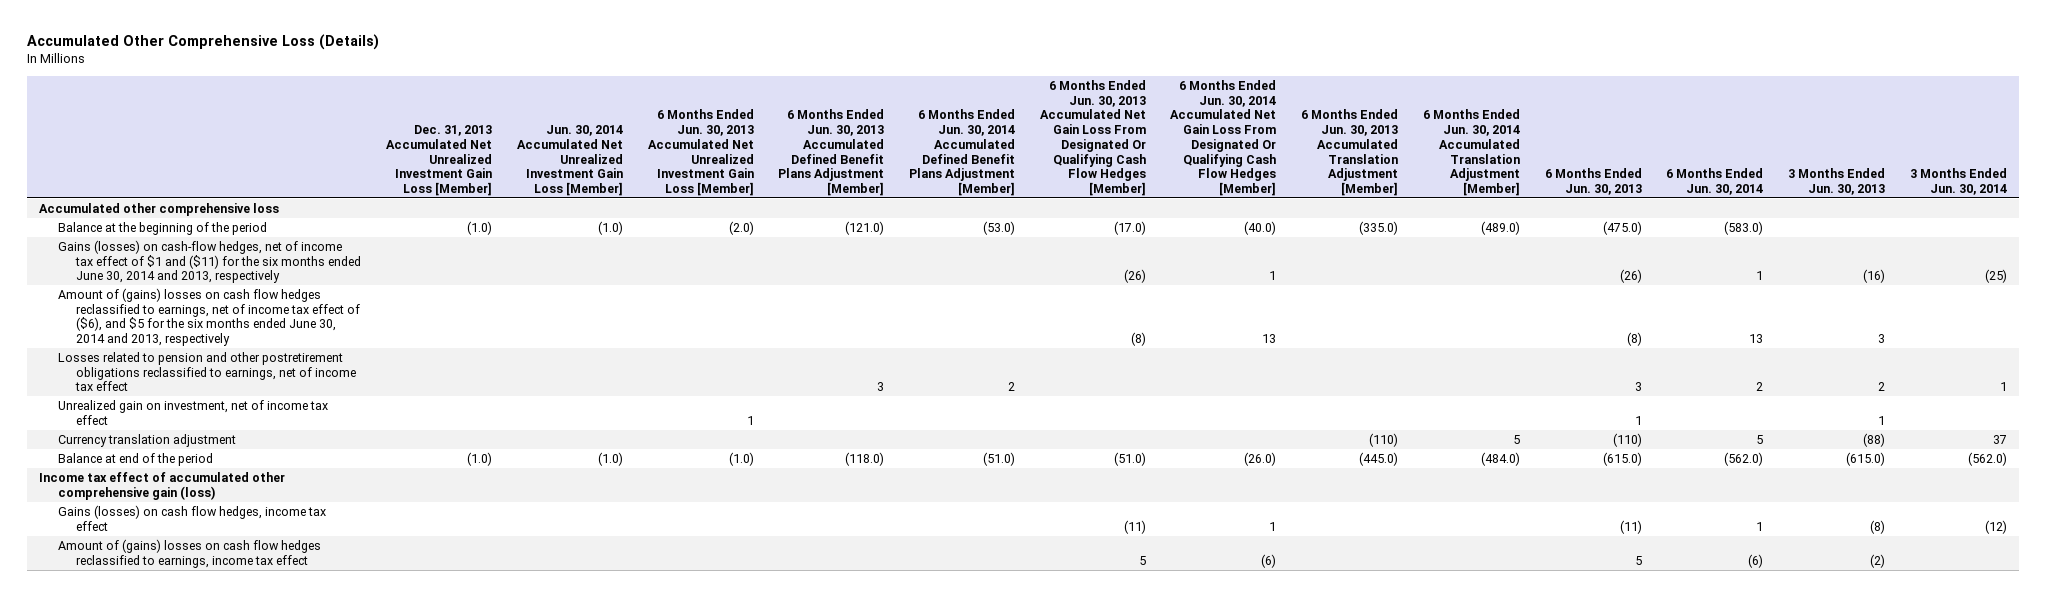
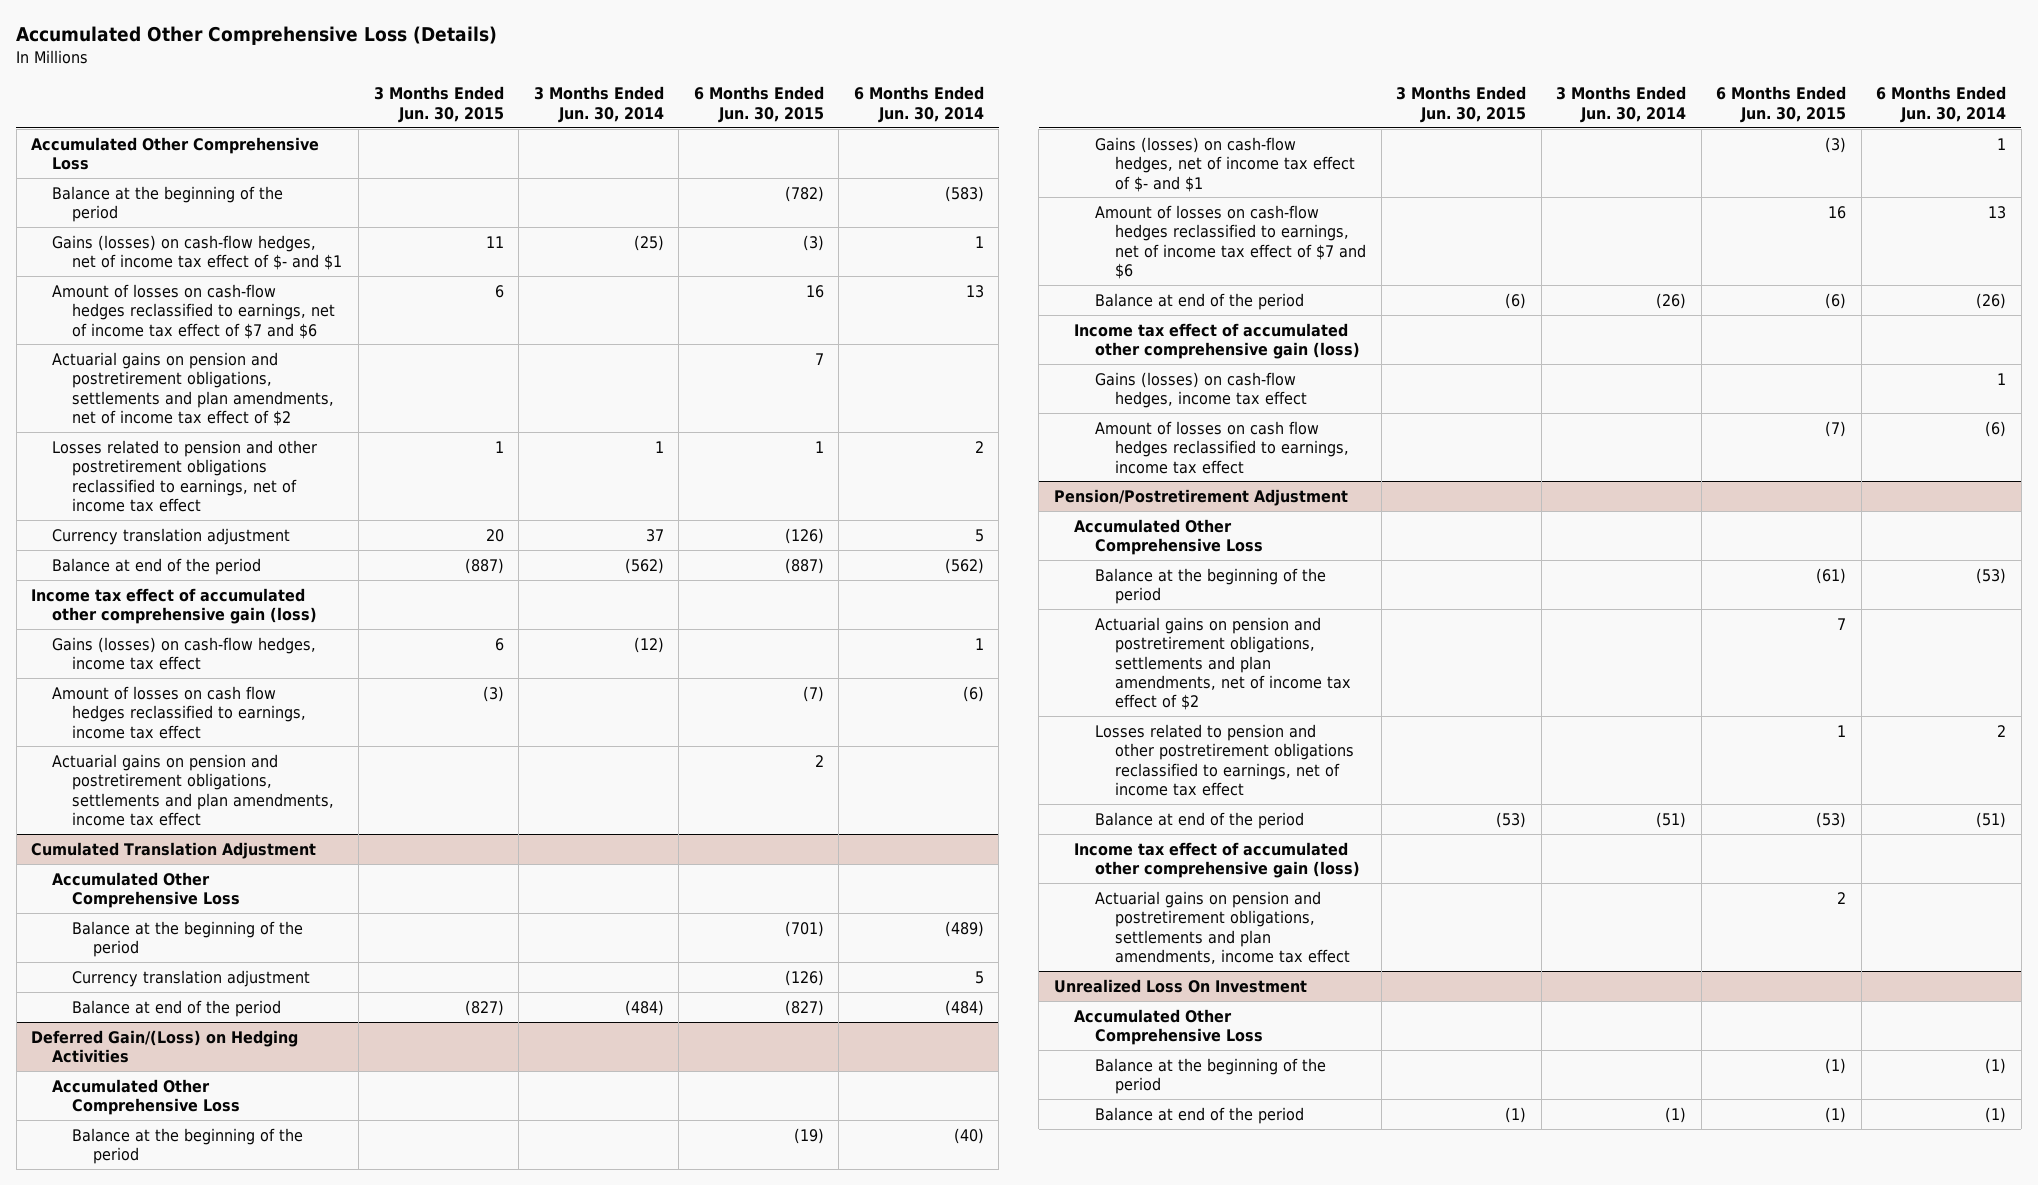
- | Dec. 31, 2013 Accumulated Net Unrealized Investment Gain Loss [Member] | Jun. 30, 2014 Accumulated Net Unrealized Investment Gain Loss [Member] | 6 Months Ended Jun. 30, 2013 Accumulated Net Unrealized Investment Gain Loss [Member] | 6 Months Ended Jun. 30, 2013 Accumulated Defined Benefit Plans Adjustment [Member] | 6 Months Ended Jun. 30, 2014 Accumulated Defined Benefit Plans Adjustment [Member] | 6 Months Ended Jun. 30, 2013 Accumulated Net Gain Loss From Designated Or Qualifying Cash Flow Hedges [Member] | 6 Months Ended Jun. 30, 2014 Accumulated Net Gain Loss From Designated Or Qualifying Cash Flow Hedges [Member] | 6 Months Ended Jun. 30, 2013 Accumulated Translation Adjustment [Member] | 6 Months Ended Jun. 30, 2014 Accumulated Translation Adjustment [Member] | 6 Months Ended Jun. 30, 2013 | 6 Months Ended Jun. 30, 2014 | 3 Months Ended Jun. 30, 2013 | 3 Months Ended Jun. 30, 2014
+ | 3 Months Ended Jun. 30, 2015 | 3 Months Ended Jun. 30, 2014 | 6 Months Ended Jun. 30, 2015 | 6 Months Ended Jun. 30, 2014
- Accumulated other comprehensive loss
- Balance at the beginning of the period | (1.0) | (1.0) | (2.0) | (121.0) | (53.0) | (17.0) | (40.0) | (335.0) | (489.0) | (475.0) | (583.0) | |
- Gains (losses) on cash-flow hedges, net of income tax effect of $1 and ($11) for the six months ended June 30, 2014 and 2013, respectively | | | | | | (26) | 1 | | | (26) | 1 | (16) | (25)
- Amount of (gains) losses on cash flow hedges reclassified to earnings, net of income tax effect of ($6), and $5 for the six months ended June 30, 2014 and 2013, respectively | | | | | | (8) | 13 | | | (8) | 13 | 3 |
+ Accumulated Other Comprehensive Loss
+ Balance at the beginning of the period | | | (782) | (583)
+ Gains (losses) on cash-flow hedges, net of income tax effect of $- and $1 | 11 | (25) | (3) | 1
+ Amount of losses on cash-flow hedges reclassified to earnings, net of income tax effect of $7 and $6 | 6 | | 16 | 13
+ Actuarial gains on pension and postretirement obligations, settlements and plan amendments, net of income tax effect of $2 | | | 7 |
- Unrealized gain on investment, net of income tax effect | | | 1 | | | | | | | 1 | | 1 |
- Balance at end of the period | (1.0) | (1.0) | (1.0) | (118.0) | (51.0) | (51.0) | (26.0) | (445.0) | (484.0) | (615.0) | (562.0) | (615.0) | (562.0)
+ Balance at end of the period | (887) | (562) | (887) | (562)
- Gains (losses) on cash flow hedges, income tax effect | | | | | | (11) | 1 | | | (11) | 1 | (8) | (12)
- Amount of (gains) losses on cash flow hedges reclassified to earnings, income tax effect | | | | | | 5 | (6) | | | 5 | (6) | (2) |
+ Gains (losses) on cash-flow hedges, income tax effect | 6 | (12) | | 1
+ Amount of losses on cash flow hedges reclassified to earnings, income tax effect | (3) | | (7) | (6)
+ Actuarial gains on pension and postretirement obligations, settlements and plan amendments, income tax effect | | | 2 |
+ Cumulated Translation Adjustment
+ Accumulated Other Comprehensive Loss
+ Balance at the beginning of the period | | | (701) | (489)
+ Currency translation adjustment | | | (126) | 5
+ Balance at end of the period | (827) | (484) | (827) | (484)
+ Deferred Gain/(Loss) on Hedging Activities
+ Accumulated Other Comprehensive Loss
+ Balance at the beginning of the period | | | (19) | (40)
+ Gains (losses) on cash-flow hedges, net of income tax effect of $- and $1 | | | (3) | 1
+ Amount of losses on cash-flow hedges reclassified to earnings, net of income tax effect of $7 and $6 | | | 16 | 13
+ Balance at end of the period | (6) | (26) | (6) | (26)
+ Income tax effect of accumulated other comprehensive gain (loss)
+ Gains (losses) on cash-flow hedges, income tax effect | | | | 1
+ Amount of losses on cash flow hedges reclassified to earnings, income tax effect | | | (7) | (6)
+ Pension/Postretirement Adjustment
+ Accumulated Other Comprehensive Loss
+ Balance at the beginning of the period | | | (61) | (53)
+ Actuarial gains on pension and postretirement obligations, settlements and plan amendments, net of income tax effect of $2 | | | 7 |
+ Losses related to pension and other postretirement obligations reclassified to earnings, net of income tax effect | | | 1 | 2
+ Balance at end of the period | (53) | (51) | (53) | (51)
+ Income tax effect of accumulated other comprehensive gain (loss)
+ Actuarial gains on pension and postretirement obligations, settlements and plan amendments, income tax effect | | | 2 |
+ Unrealized Loss On Investment
+ Accumulated Other Comprehensive Loss
+ Balance at the beginning of the period | | | (1) | (1)
+ Balance at end of the period | (1) | (1) | (1) | (1)

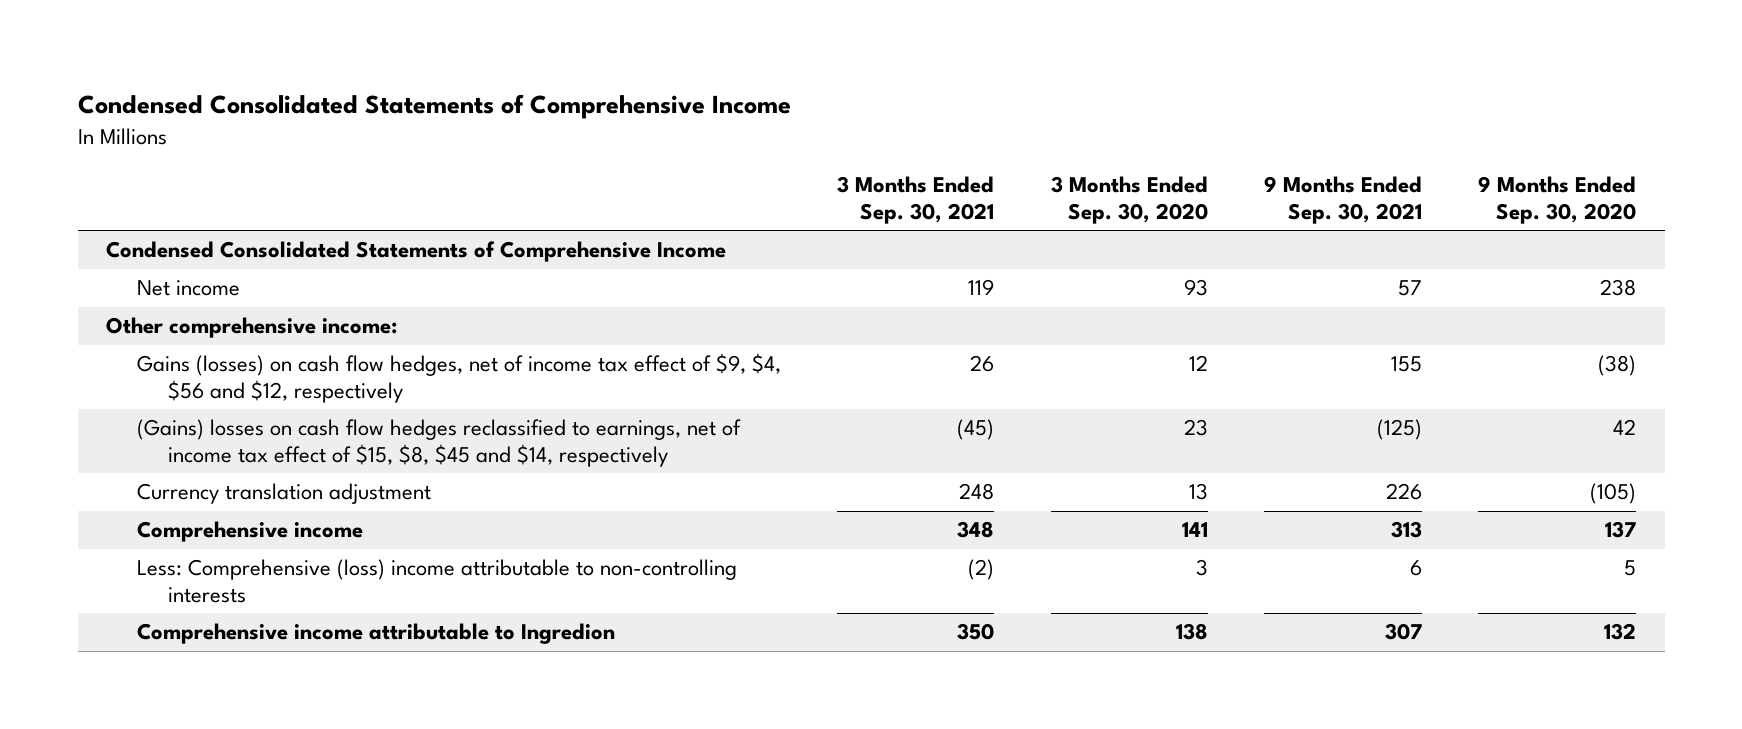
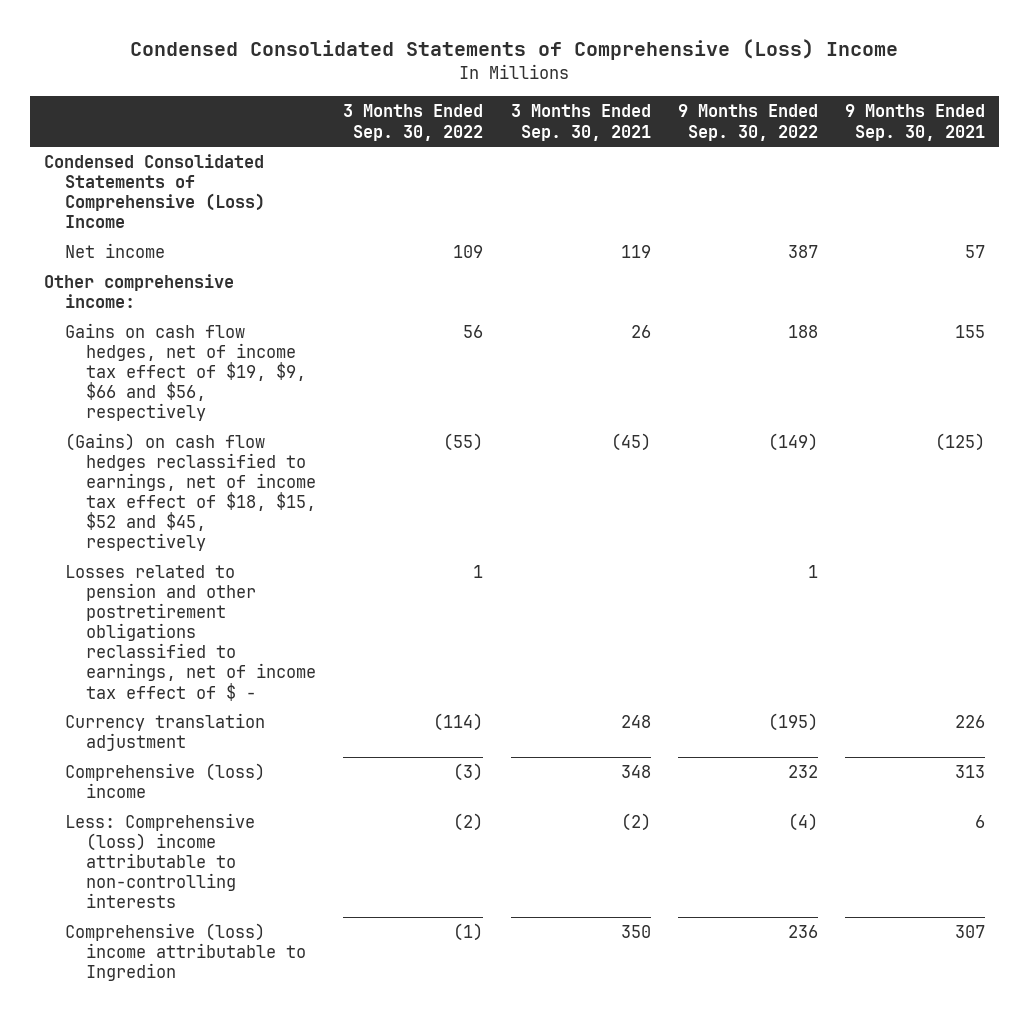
- Condensed Consolidated Statements of Comprehensive Income
+ Condensed Consolidated Statements of Comprehensive (Loss) Income
- | 3 Months Ended Sep. 30, 2021 | 3 Months Ended Sep. 30, 2020 | 9 Months Ended Sep. 30, 2021 | 9 Months Ended Sep. 30, 2020
+ | 3 Months Ended Sep. 30, 2022 | 3 Months Ended Sep. 30, 2021 | 9 Months Ended Sep. 30, 2022 | 9 Months Ended Sep. 30, 2021
- Condensed Consolidated Statements of Comprehensive Income
+ Condensed Consolidated Statements of Comprehensive (Loss) Income
- Gains (losses) on cash flow hedges, net of income tax effect of $9, $4, $56 and $12, respectively | 26 | 12 | 155 | (38)
- (Gains) losses on cash flow hedges reclassified to earnings, net of income tax effect of $15, $8, $45 and $14, respectively | (45) | 23 | (125) | 42
+ Gains on cash flow hedges, net of income tax effect of $19, $9, $66 and $56, respectively | 56 | 26 | 188 | 155
+ (Gains) on cash flow hedges reclassified to earnings, net of income tax effect of $18, $15, $52 and $45, respectively | (55) | (45) | (149) | (125)
+ Losses related to pension and other postretirement obligations reclassified to earnings, net of income tax effect of $ - | 1 | | 1 |
- Comprehensive income | 348 | 141 | 313 | 137
+ Comprehensive (loss) income | (3) | 348 | 232 | 313
- Comprehensive income attributable to Ingredion | 350 | 138 | 307 | 132
+ Comprehensive (loss) income attributable to Ingredion | (1) | 350 | 236 | 307

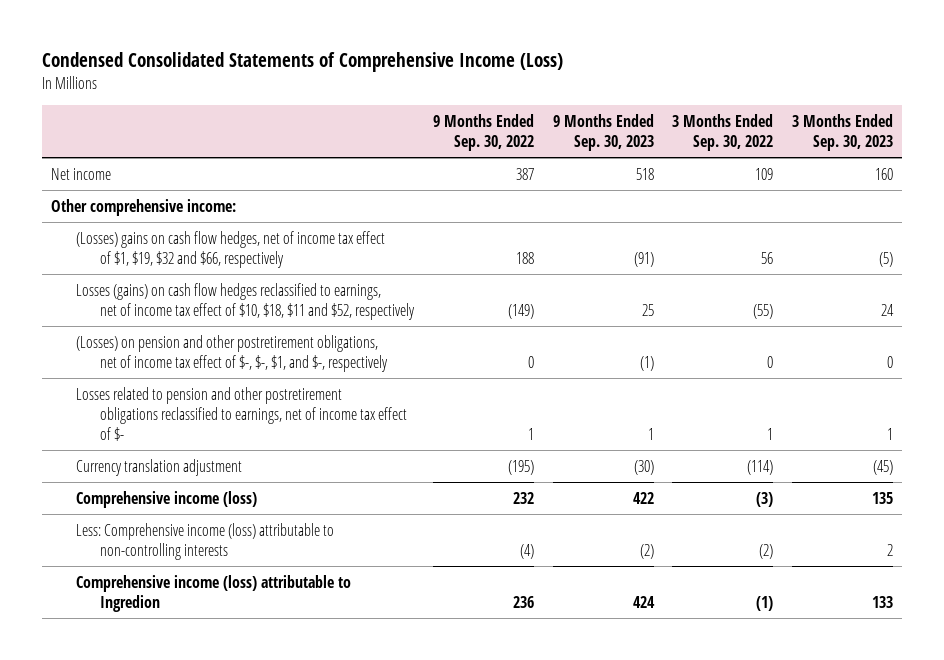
- Condensed Consolidated Statements of Comprehensive (Loss) Income
+ Condensed Consolidated Statements of Comprehensive Income (Loss)
- | 3 Months Ended Sep. 30, 2022 | 3 Months Ended Sep. 30, 2021 | 9 Months Ended Sep. 30, 2022 | 9 Months Ended Sep. 30, 2021
+ | 9 Months Ended Sep. 30, 2022 | 9 Months Ended Sep. 30, 2023 | 3 Months Ended Sep. 30, 2022 | 3 Months Ended Sep. 30, 2023
- Condensed Consolidated Statements of Comprehensive (Loss) Income
- Gains on cash flow hedges, net of income tax effect of $19, $9, $66 and $56, respectively | 56 | 26 | 188 | 155
- (Gains) on cash flow hedges reclassified to earnings, net of income tax effect of $18, $15, $52 and $45, respectively | (55) | (45) | (149) | (125)
- Losses related to pension and other postretirement obligations reclassified to earnings, net of income tax effect of $ - | 1 | | 1 |
+ (Losses) gains on cash flow hedges, net of income tax effect of $1, $19, $32 and $66, respectively | 188 | (91) | 56 | (5)
+ Losses (gains) on cash flow hedges reclassified to earnings, net of income tax effect of $10, $18, $11 and $52, respectively | (149) | 25 | (55) | 24
+ (Losses) on pension and other postretirement obligations, net of income tax effect of $-, $-, $1, and $-, respectively | 0 | (1) | 0 | 0
+ Losses related to pension and other postretirement obligations reclassified to earnings, net of income tax effect of $- | 1 | 1 | 1 | 1
- Comprehensive (loss) income | (3) | 348 | 232 | 313
- Less: Comprehensive (loss) income attributable to non-controlling interests | (2) | (2) | (4) | 6
- Comprehensive (loss) income attributable to Ingredion | (1) | 350 | 236 | 307
+ Comprehensive income (loss) | 232 | 422 | (3) | 135
+ Less: Comprehensive income (loss) attributable to non-controlling interests | (4) | (2) | (2) | 2
+ Comprehensive income (loss) attributable to Ingredion | 236 | 424 | (1) | 133

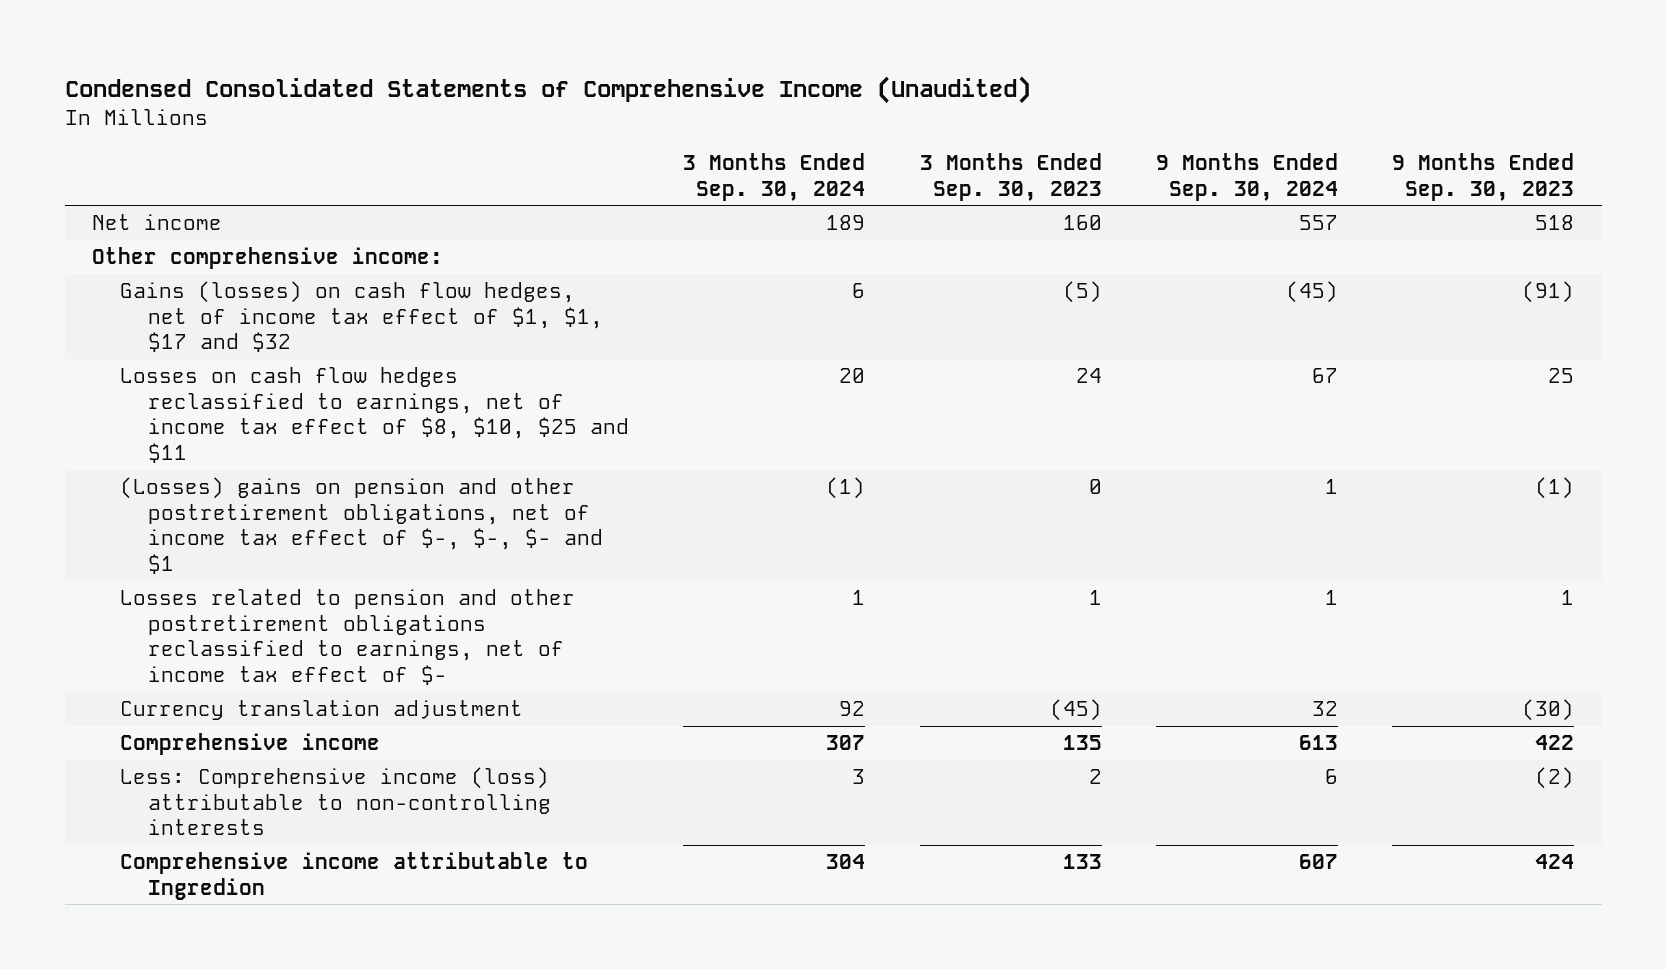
- Condensed Consolidated Statements of Comprehensive Income (Loss)
+ Condensed Consolidated Statements of Comprehensive Income (Unaudited)
- | 9 Months Ended Sep. 30, 2022 | 9 Months Ended Sep. 30, 2023 | 3 Months Ended Sep. 30, 2022 | 3 Months Ended Sep. 30, 2023
+ | 3 Months Ended Sep. 30, 2024 | 3 Months Ended Sep. 30, 2023 | 9 Months Ended Sep. 30, 2024 | 9 Months Ended Sep. 30, 2023
- (Losses) gains on cash flow hedges, net of income tax effect of $1, $19, $32 and $66, respectively | 188 | (91) | 56 | (5)
- Losses (gains) on cash flow hedges reclassified to earnings, net of income tax effect of $10, $18, $11 and $52, respectively | (149) | 25 | (55) | 24
- (Losses) on pension and other postretirement obligations, net of income tax effect of $-, $-, $1, and $-, respectively | 0 | (1) | 0 | 0
+ Gains (losses) on cash flow hedges, net of income tax effect of $1, $1, $17 and $32 | 6 | (5) | (45) | (91)
+ Losses on cash flow hedges reclassified to earnings, net of income tax effect of $8, $10, $25 and $11 | 20 | 24 | 67 | 25
+ (Losses) gains on pension and other postretirement obligations, net of income tax effect of $-, $-, $- and $1 | (1) | 0 | 1 | (1)
- Comprehensive income (loss) | 232 | 422 | (3) | 135
+ Comprehensive income | 307 | 135 | 613 | 422
- Comprehensive income (loss) attributable to Ingredion | 236 | 424 | (1) | 133
+ Comprehensive income attributable to Ingredion | 304 | 133 | 607 | 424

